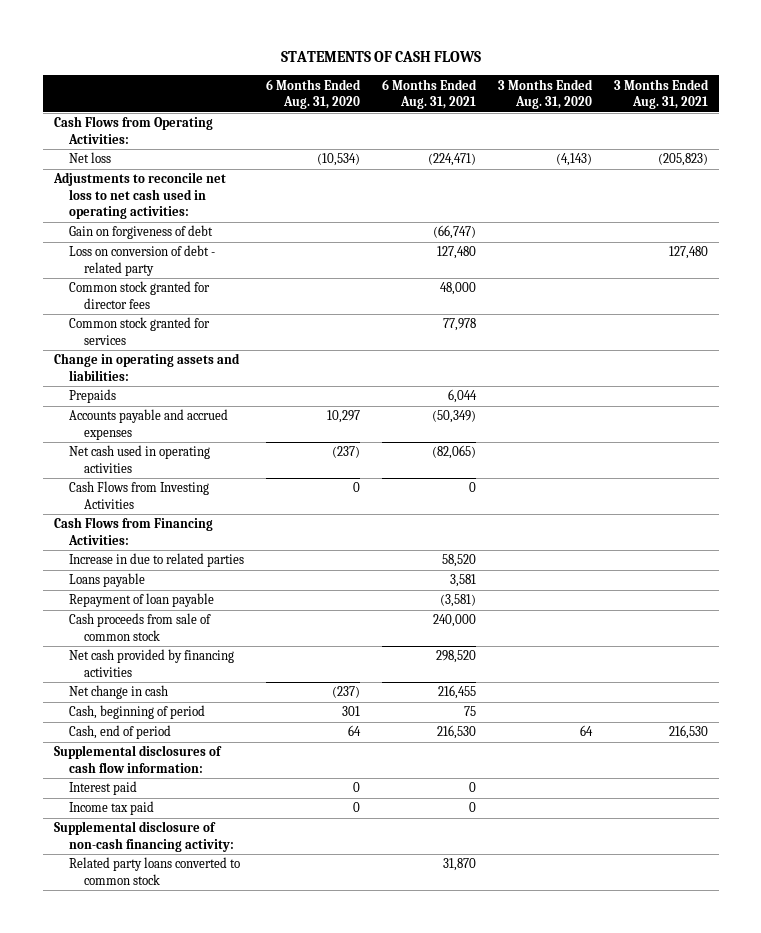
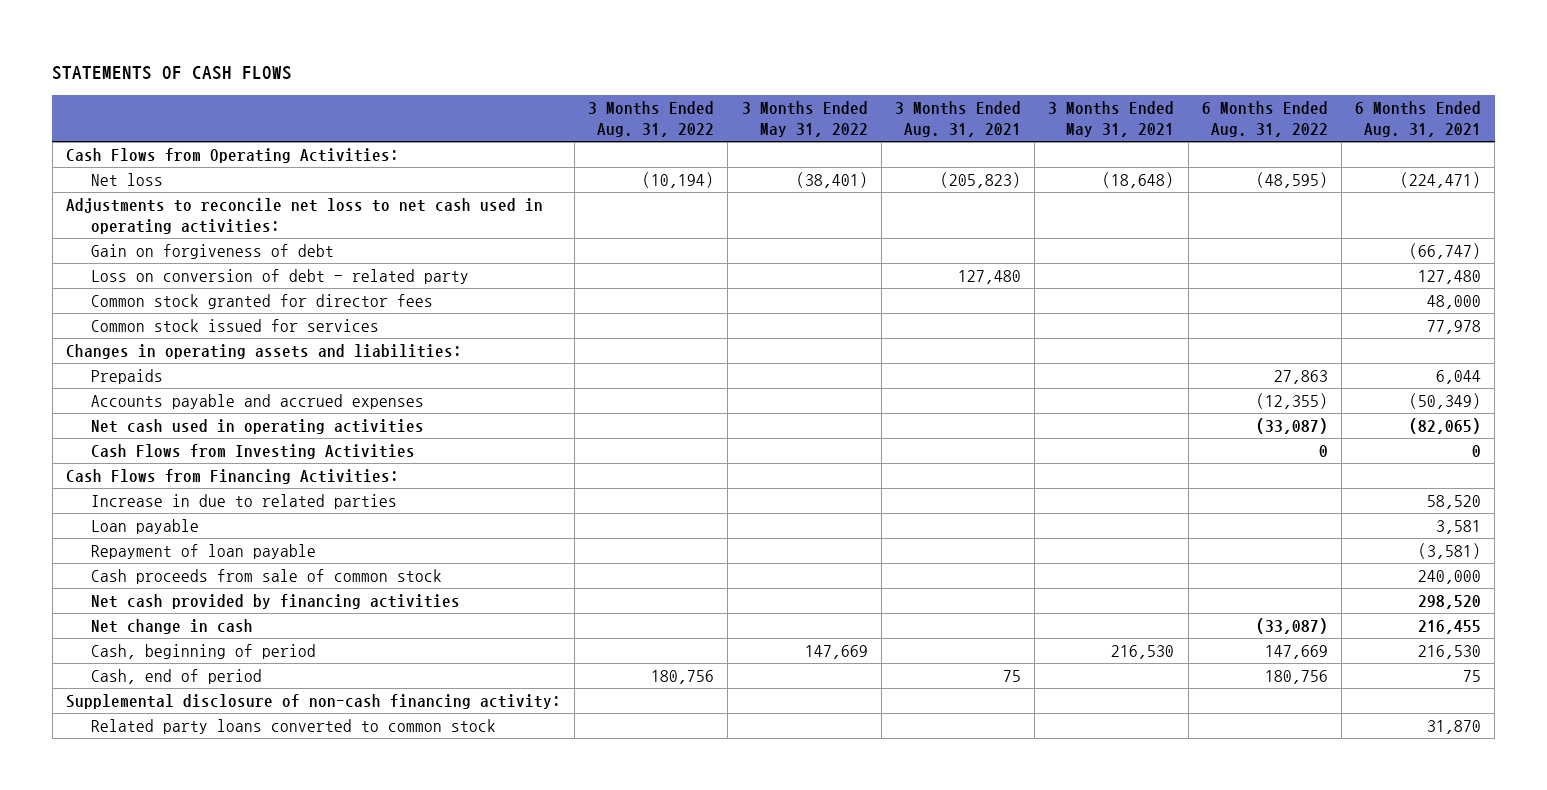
- | 6 Months Ended Aug. 31, 2020 | 6 Months Ended Aug. 31, 2021 | 3 Months Ended Aug. 31, 2020 | 3 Months Ended Aug. 31, 2021
+ | 3 Months Ended Aug. 31, 2022 | 3 Months Ended May 31, 2022 | 3 Months Ended Aug. 31, 2021 | 3 Months Ended May 31, 2021 | 6 Months Ended Aug. 31, 2022 | 6 Months Ended Aug. 31, 2021
- Common stock granted for services | | 77,978 | |
- Change in operating assets and liabilities:
+ Common stock issued for services | | | | | | 77,978
+ Changes in operating assets and liabilities:
- Loans payable | | 3,581 | |
+ Loan payable | | | | | | 3,581
- Cash, beginning of period | 301 | 75 | |
- Cash, end of period | 64 | 216,530 | 64 | 216,530
- Supplemental disclosures of cash flow information:
- Interest paid | 0 | 0 | |
- Income tax paid | 0 | 0 | |
+ Cash, beginning of period | | 147,669 | | 216,530 | 147,669 | 216,530
+ Cash, end of period | 180,756 | | 75 | | 180,756 | 75

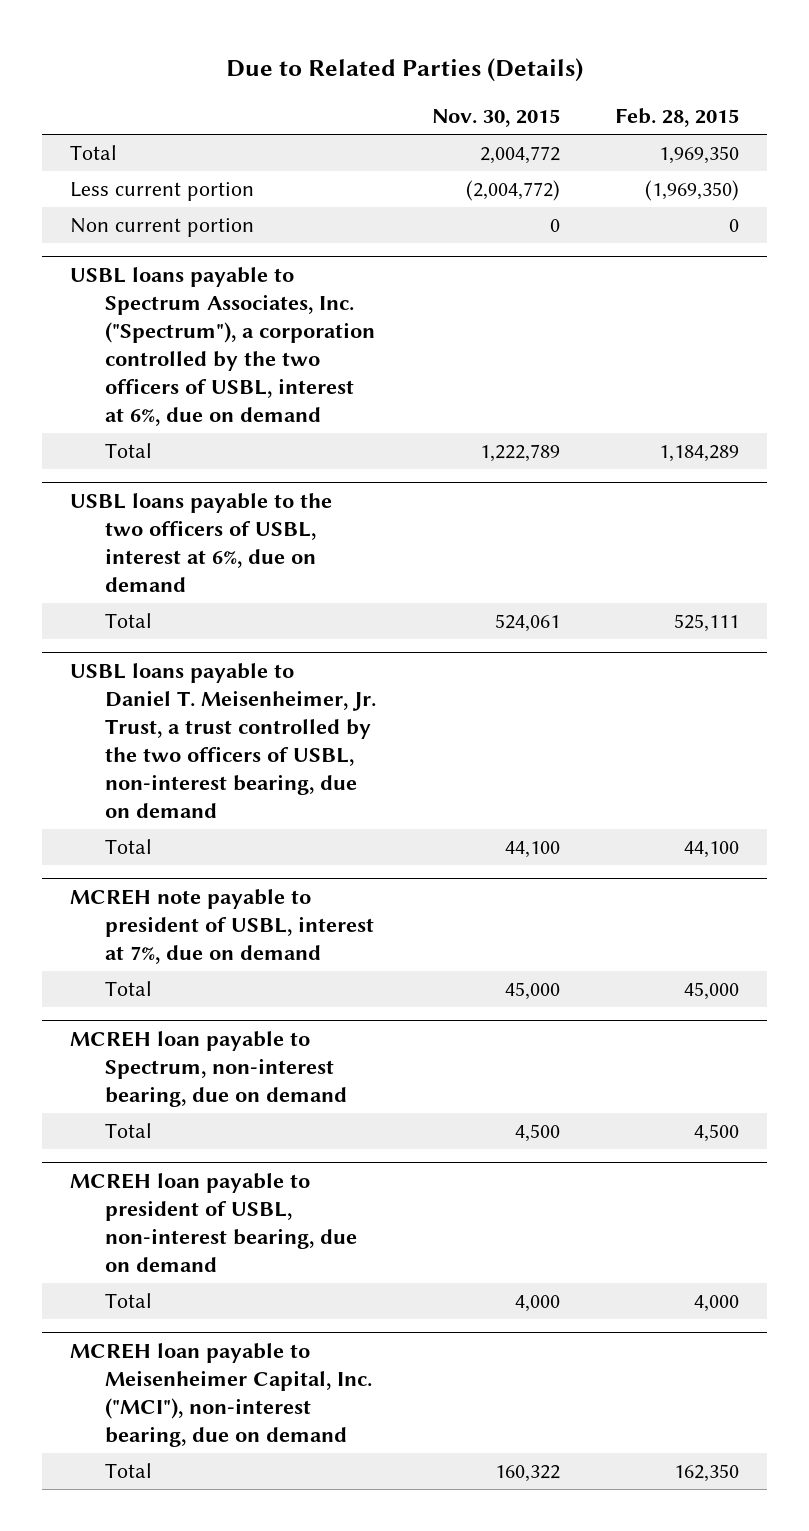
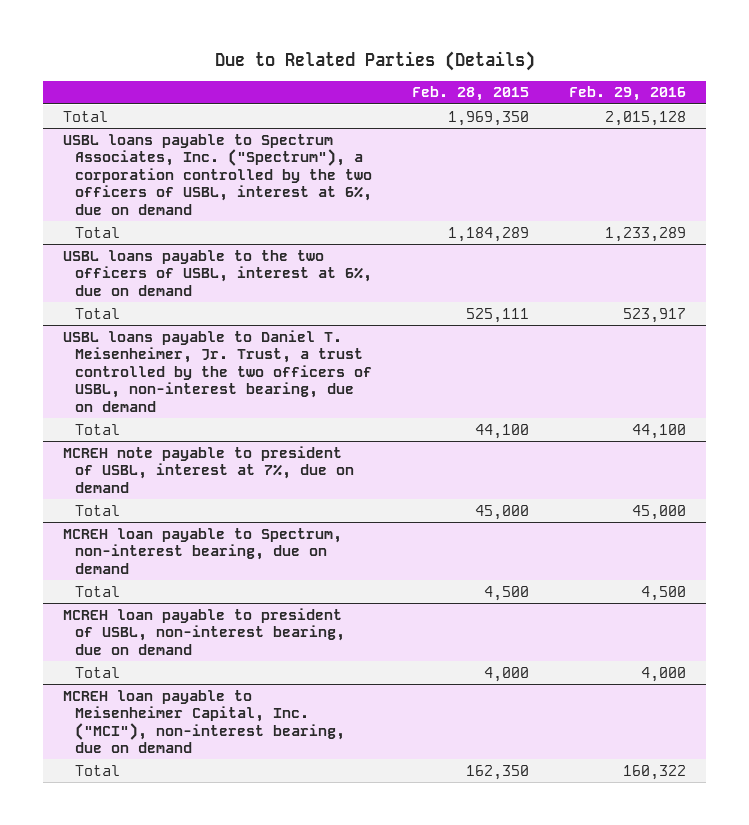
- | Nov. 30, 2015 | Feb. 28, 2015
+ | Feb. 28, 2015 | Feb. 29, 2016
- Less current portion | (2,004,772) | (1,969,350)
- Non current portion | 0 | 0

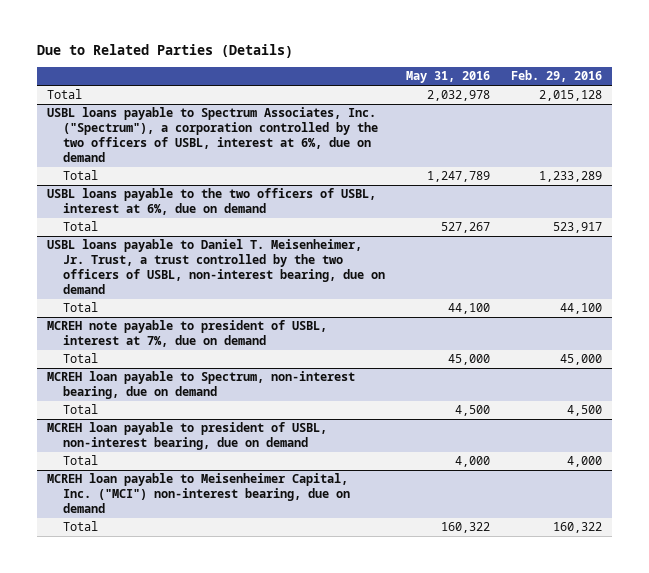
- | Feb. 28, 2015 | Feb. 29, 2016
+ | May 31, 2016 | Feb. 29, 2016
- MCREH loan payable to Meisenheimer Capital, Inc. ("MCI"), non-interest bearing, due on demand
+ MCREH loan payable to Meisenheimer Capital, Inc. ("MCI") non-interest bearing, due on demand

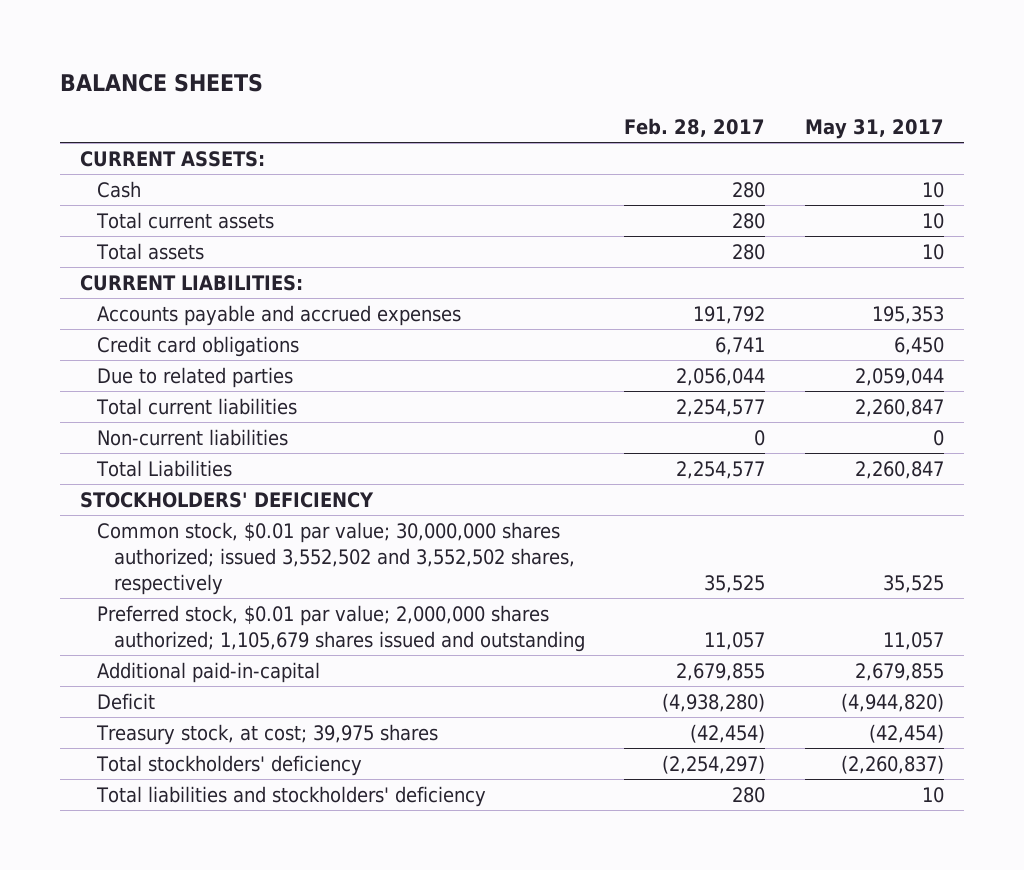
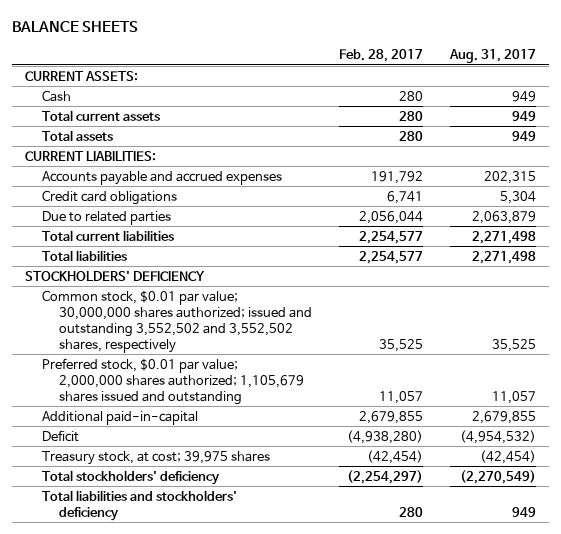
- | Feb. 28, 2017 | May 31, 2017
+ | Feb. 28, 2017 | Aug. 31, 2017
- Non-current liabilities | 0 | 0
- Total Liabilities | 2,254,577 | 2,260,847
+ Total liabilities | 2,254,577 | 2,271,498
- Common stock, $0.01 par value; 30,000,000 shares authorized; issued 3,552,502 and 3,552,502 shares, respectively | 35,525 | 35,525
+ Common stock, $0.01 par value; 30,000,000 shares authorized; issued and outstanding 3,552,502 and 3,552,502 shares, respectively | 35,525 | 35,525

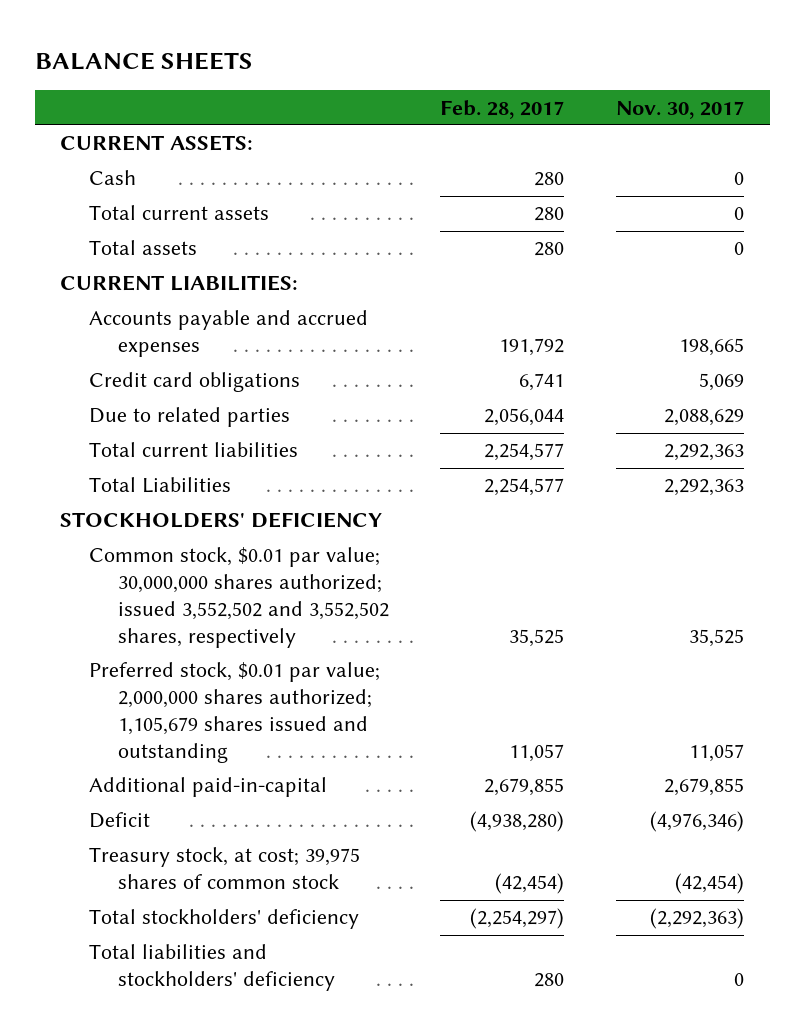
- | Feb. 28, 2017 | Aug. 31, 2017
+ | Feb. 28, 2017 | Nov. 30, 2017
- Total liabilities | 2,254,577 | 2,271,498
+ Total Liabilities | 2,254,577 | 2,292,363
- Common stock, $0.01 par value; 30,000,000 shares authorized; issued and outstanding 3,552,502 and 3,552,502 shares, respectively | 35,525 | 35,525
+ Common stock, $0.01 par value; 30,000,000 shares authorized; issued 3,552,502 and 3,552,502 shares, respectively | 35,525 | 35,525
- Treasury stock, at cost; 39,975 shares | (42,454) | (42,454)
+ Treasury stock, at cost; 39,975 shares of common stock | (42,454) | (42,454)

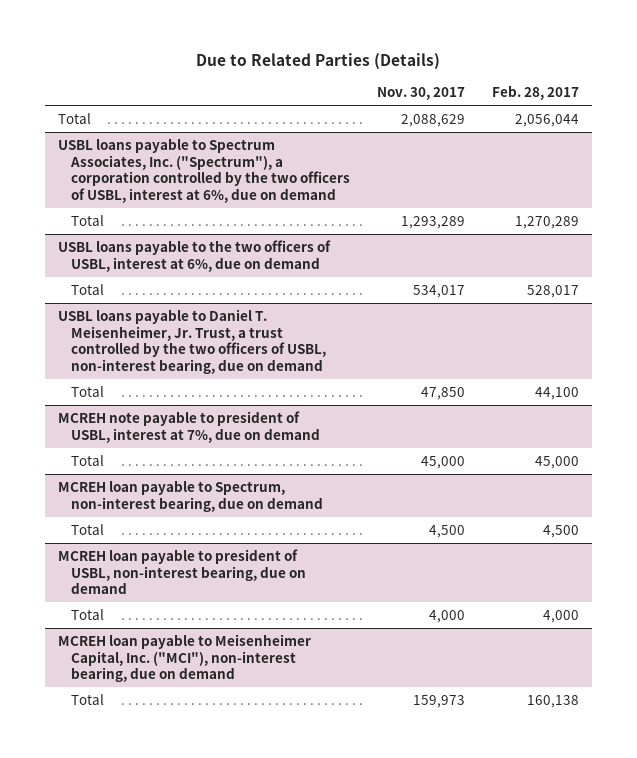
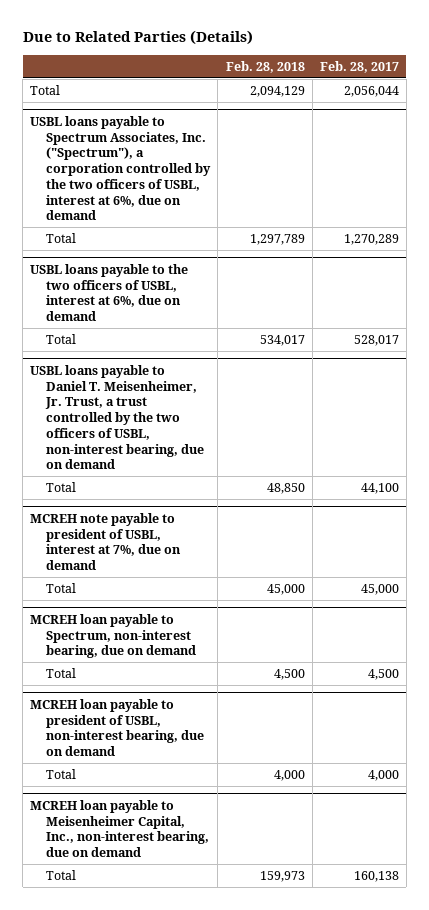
- | Nov. 30, 2017 | Feb. 28, 2017
+ | Feb. 28, 2018 | Feb. 28, 2017
- MCREH loan payable to Meisenheimer Capital, Inc. ("MCI"), non-interest bearing, due on demand
+ MCREH loan payable to Meisenheimer Capital, Inc., non-interest bearing, due on demand

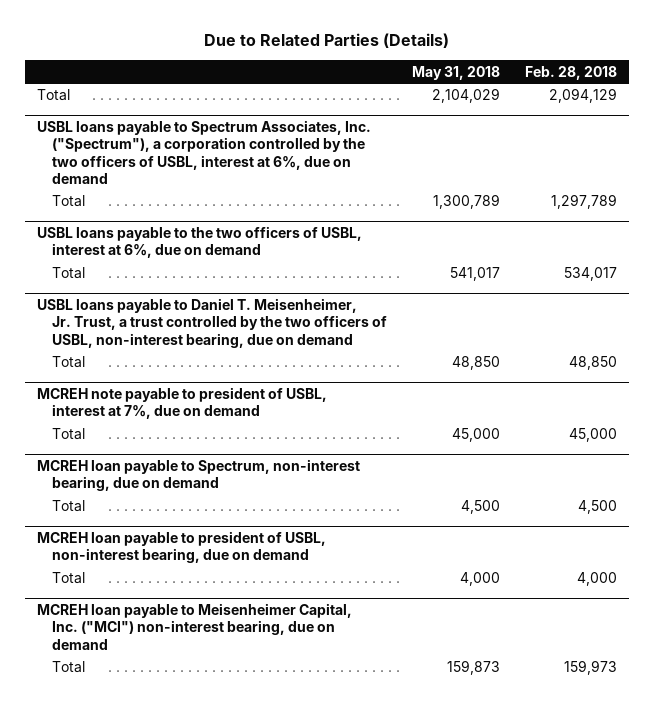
- | Feb. 28, 2018 | Feb. 28, 2017
+ | May 31, 2018 | Feb. 28, 2018
- MCREH loan payable to Meisenheimer Capital, Inc., non-interest bearing, due on demand
+ MCREH loan payable to Meisenheimer Capital, Inc. ("MCI") non-interest bearing, due on demand

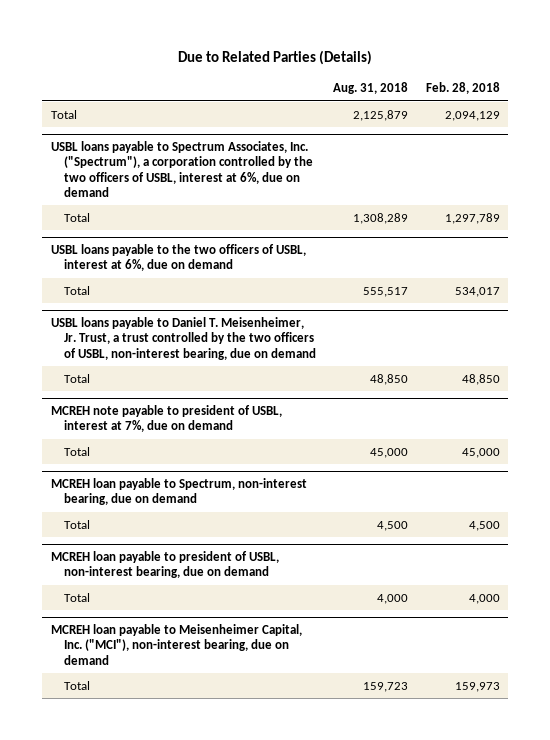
- | May 31, 2018 | Feb. 28, 2018
+ | Aug. 31, 2018 | Feb. 28, 2018
- MCREH loan payable to Meisenheimer Capital, Inc. ("MCI") non-interest bearing, due on demand
+ MCREH loan payable to Meisenheimer Capital, Inc. ("MCI"), non-interest bearing, due on demand

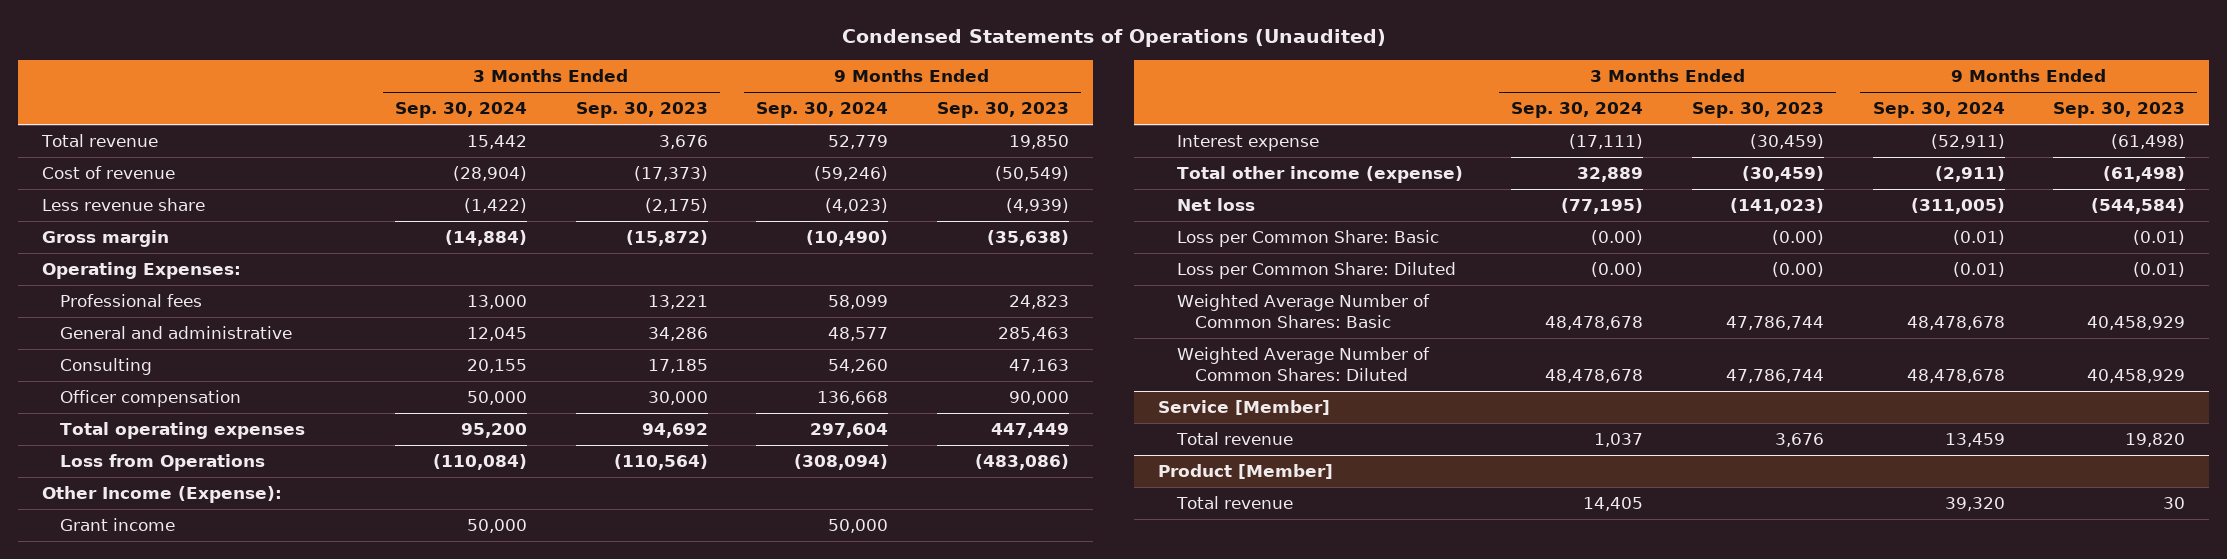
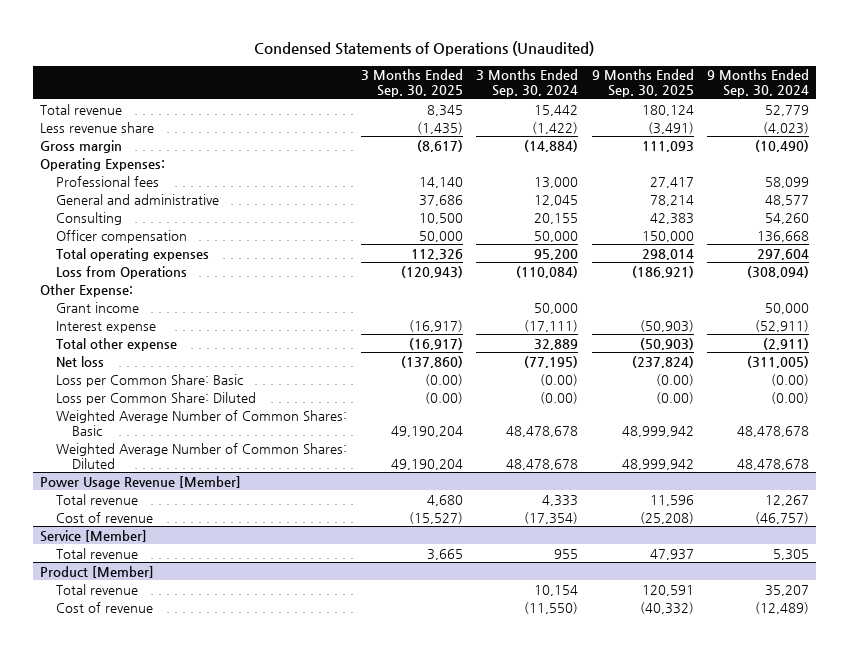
- | 3 Months Ended Sep. 30, 2024 | 3 Months Ended Sep. 30, 2023 | 9 Months Ended Sep. 30, 2024 | 9 Months Ended Sep. 30, 2023
+ | 3 Months Ended Sep. 30, 2025 | 3 Months Ended Sep. 30, 2024 | 9 Months Ended Sep. 30, 2025 | 9 Months Ended Sep. 30, 2024
- Cost of revenue | (28,904) | (17,373) | (59,246) | (50,549)
- Other Income (Expense):
+ Other Expense:
- Total other income (expense) | 32,889 | (30,459) | (2,911) | (61,498)
+ Total other expense | (16,917) | 32,889 | (50,903) | (2,911)
- Loss per Common Share: Basic | (0.00) | (0.00) | (0.01) | (0.01)
- Loss per Common Share: Diluted | (0.00) | (0.00) | (0.01) | (0.01)
+ Loss per Common Share: Basic | (0.00) | (0.00) | (0.00) | (0.00)
+ Loss per Common Share: Diluted | (0.00) | (0.00) | (0.00) | (0.00)
+ Power Usage Revenue [Member]
+ Total revenue | 4,680 | 4,333 | 11,596 | 12,267
+ Cost of revenue | (15,527) | (17,354) | (25,208) | (46,757)
@ Service [Member]
- Total revenue | 1,037 | 3,676 | 13,459 | 19,820
+ Total revenue | 3,665 | 955 | 47,937 | 5,305
@ Product [Member]
- Total revenue | 14,405 | | 39,320 | 30
+ Total revenue | | 10,154 | 120,591 | 35,207
+ Cost of revenue | | (11,550) | (40,332) | (12,489)

